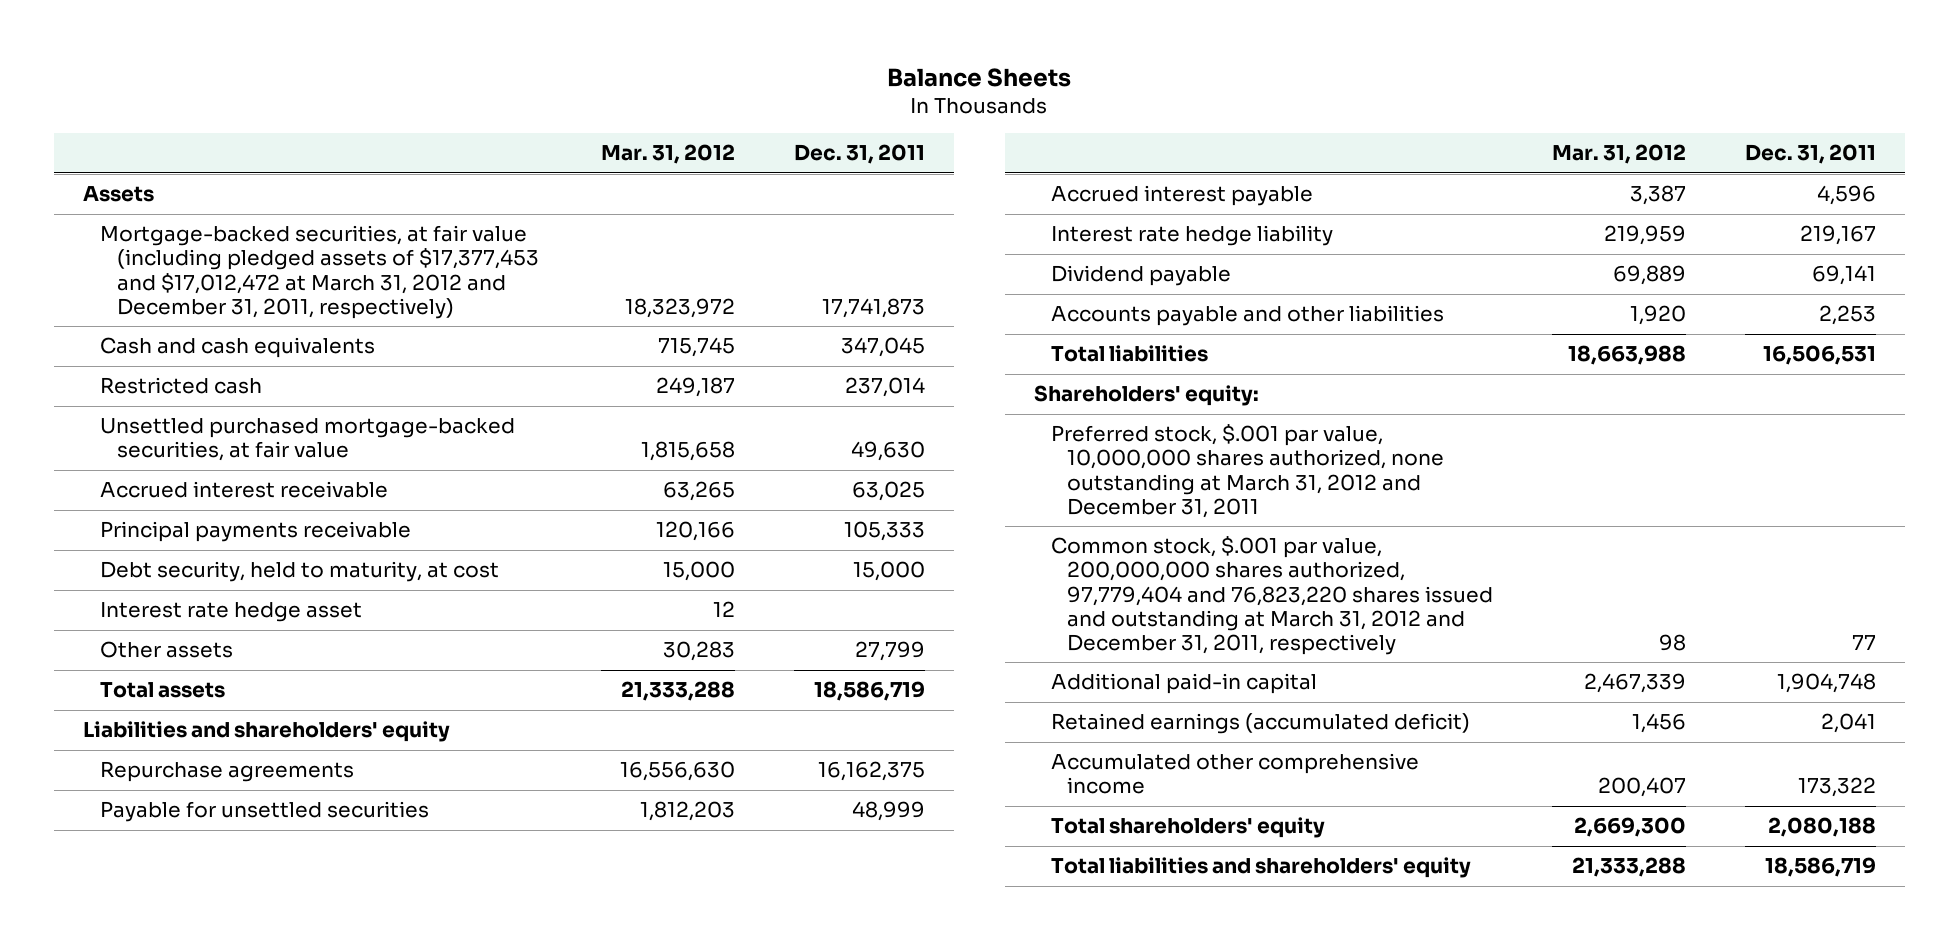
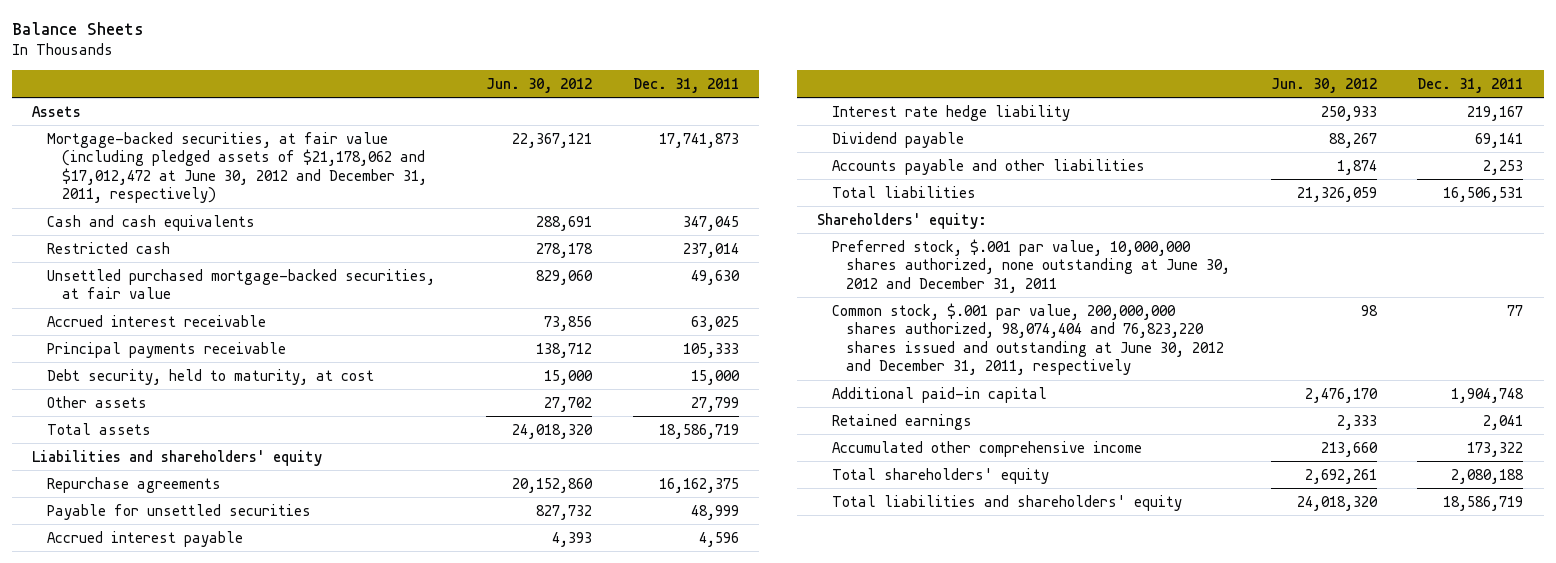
- | Mar. 31, 2012 | Dec. 31, 2011
+ | Jun. 30, 2012 | Dec. 31, 2011
- Mortgage-backed securities, at fair value (including pledged assets of $17,377,453 and $17,012,472 at March 31, 2012 and December 31, 2011, respectively) | 18,323,972 | 17,741,873
+ Mortgage-backed securities, at fair value (including pledged assets of $21,178,062 and $17,012,472 at June 30, 2012 and December 31, 2011, respectively) | 22,367,121 | 17,741,873
- Interest rate hedge asset | 12 |
- Preferred stock, $.001 par value, 10,000,000 shares authorized, none outstanding at March 31, 2012 and December 31, 2011
- Common stock, $.001 par value, 200,000,000 shares authorized, 97,779,404 and 76,823,220 shares issued and outstanding at March 31, 2012 and December 31, 2011, respectively | 98 | 77
+ Preferred stock, $.001 par value, 10,000,000 shares authorized, none outstanding at June 30, 2012 and December 31, 2011
+ Common stock, $.001 par value, 200,000,000 shares authorized, 98,074,404 and 76,823,220 shares issued and outstanding at June 30, 2012 and December 31, 2011, respectively | 98 | 77
- Retained earnings (accumulated deficit) | 1,456 | 2,041
+ Retained earnings | 2,333 | 2,041

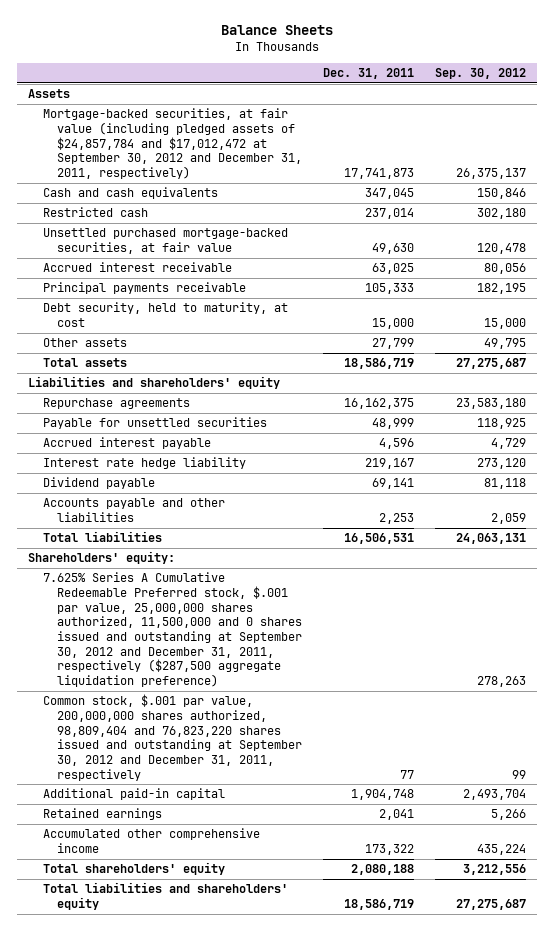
- | Jun. 30, 2012 | Dec. 31, 2011
+ | Dec. 31, 2011 | Sep. 30, 2012
- Mortgage-backed securities, at fair value (including pledged assets of $21,178,062 and $17,012,472 at June 30, 2012 and December 31, 2011, respectively) | 22,367,121 | 17,741,873
+ Mortgage-backed securities, at fair value (including pledged assets of $24,857,784 and $17,012,472 at September 30, 2012 and December 31, 2011, respectively) | 17,741,873 | 26,375,137
- Preferred stock, $.001 par value, 10,000,000 shares authorized, none outstanding at June 30, 2012 and December 31, 2011
- Common stock, $.001 par value, 200,000,000 shares authorized, 98,074,404 and 76,823,220 shares issued and outstanding at June 30, 2012 and December 31, 2011, respectively | 98 | 77
+ 7.625% Series A Cumulative Redeemable Preferred stock, $.001 par value, 25,000,000 shares authorized, 11,500,000 and 0 shares issued and outstanding at September 30, 2012 and December 31, 2011, respectively ($287,500 aggregate liquidation preference) | | 278,263
+ Common stock, $.001 par value, 200,000,000 shares authorized, 98,809,404 and 76,823,220 shares issued and outstanding at September 30, 2012 and December 31, 2011, respectively | 77 | 99

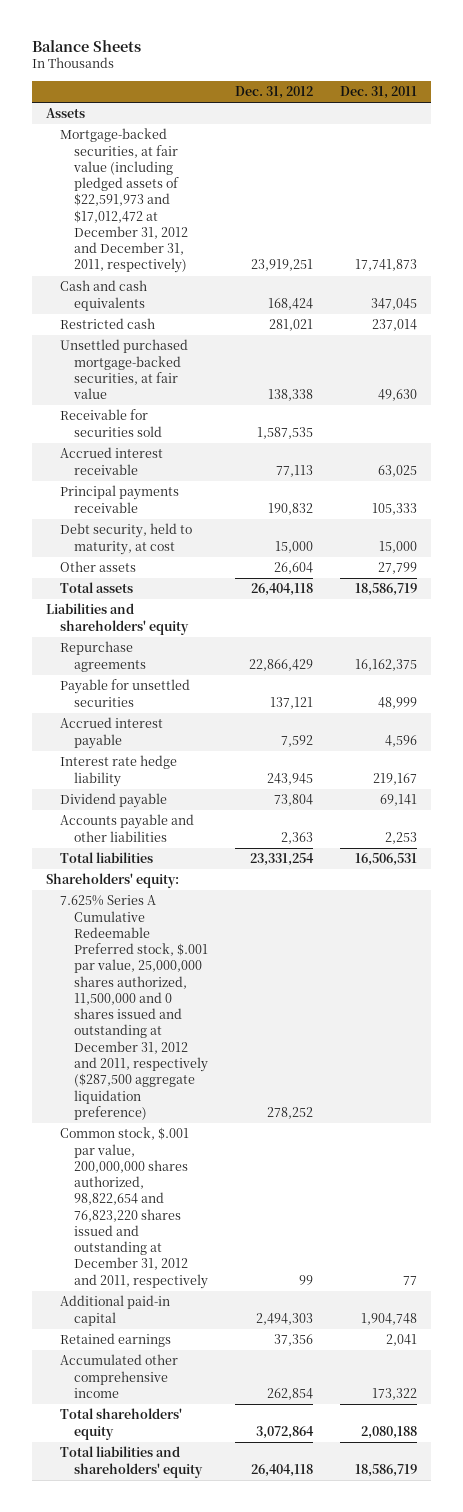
- | Dec. 31, 2011 | Sep. 30, 2012
+ | Dec. 31, 2012 | Dec. 31, 2011
- Mortgage-backed securities, at fair value (including pledged assets of $24,857,784 and $17,012,472 at September 30, 2012 and December 31, 2011, respectively) | 17,741,873 | 26,375,137
+ Mortgage-backed securities, at fair value (including pledged assets of $22,591,973 and $17,012,472 at December 31, 2012 and December 31, 2011, respectively) | 23,919,251 | 17,741,873
+ Receivable for securities sold | 1,587,535 |
- 7.625% Series A Cumulative Redeemable Preferred stock, $.001 par value, 25,000,000 shares authorized, 11,500,000 and 0 shares issued and outstanding at September 30, 2012 and December 31, 2011, respectively ($287,500 aggregate liquidation preference) | | 278,263
- Common stock, $.001 par value, 200,000,000 shares authorized, 98,809,404 and 76,823,220 shares issued and outstanding at September 30, 2012 and December 31, 2011, respectively | 77 | 99
+ 7.625% Series A Cumulative Redeemable Preferred stock, $.001 par value, 25,000,000 shares authorized, 11,500,000 and 0 shares issued and outstanding at December 31, 2012 and 2011, respectively ($287,500 aggregate liquidation preference) | 278,252 |
+ Common stock, $.001 par value, 200,000,000 shares authorized, 98,822,654 and 76,823,220 shares issued and outstanding at December 31, 2012 and 2011, respectively | 99 | 77

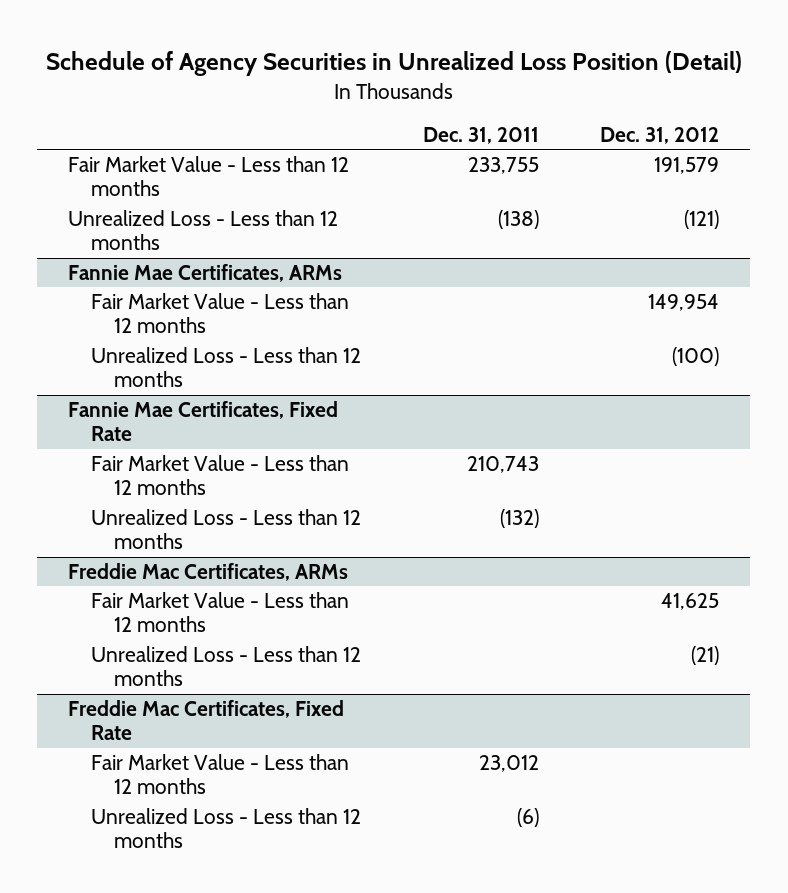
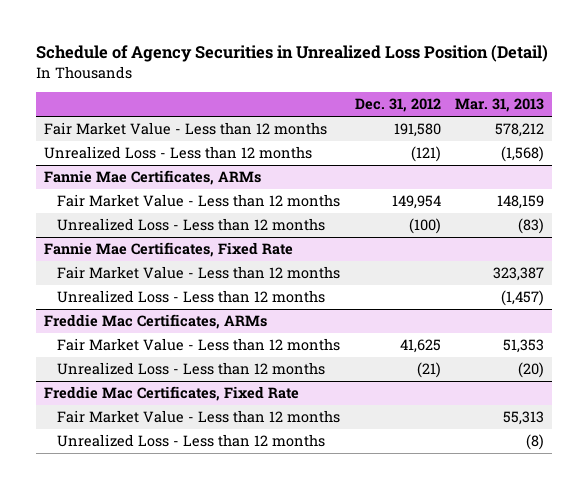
- | Dec. 31, 2011 | Dec. 31, 2012
+ | Dec. 31, 2012 | Mar. 31, 2013
- Fair Market Value - Less than 12 months | 233,755 | 191,579
+ Fair Market Value - Less than 12 months | 191,580 | 578,212

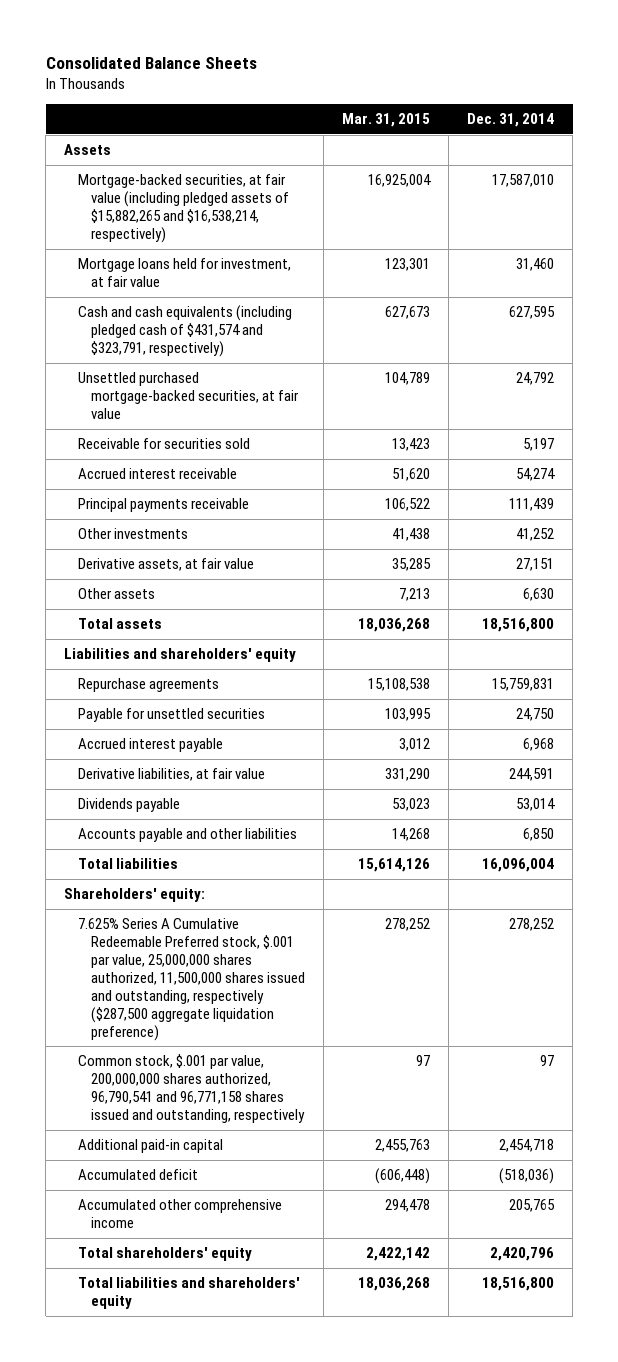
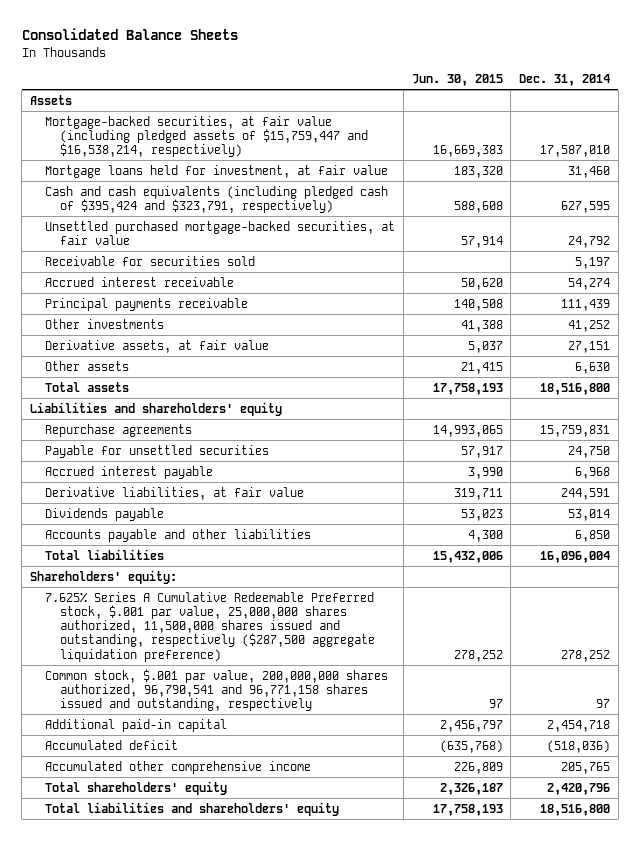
- | Mar. 31, 2015 | Dec. 31, 2014
+ | Jun. 30, 2015 | Dec. 31, 2014
- Mortgage-backed securities, at fair value (including pledged assets of $15,882,265 and $16,538,214, respectively) | 16,925,004 | 17,587,010
+ Mortgage-backed securities, at fair value (including pledged assets of $15,759,447 and $16,538,214, respectively) | 16,669,383 | 17,587,010
- Cash and cash equivalents (including pledged cash of $431,574 and $323,791, respectively) | 627,673 | 627,595
+ Cash and cash equivalents (including pledged cash of $395,424 and $323,791, respectively) | 588,608 | 627,595

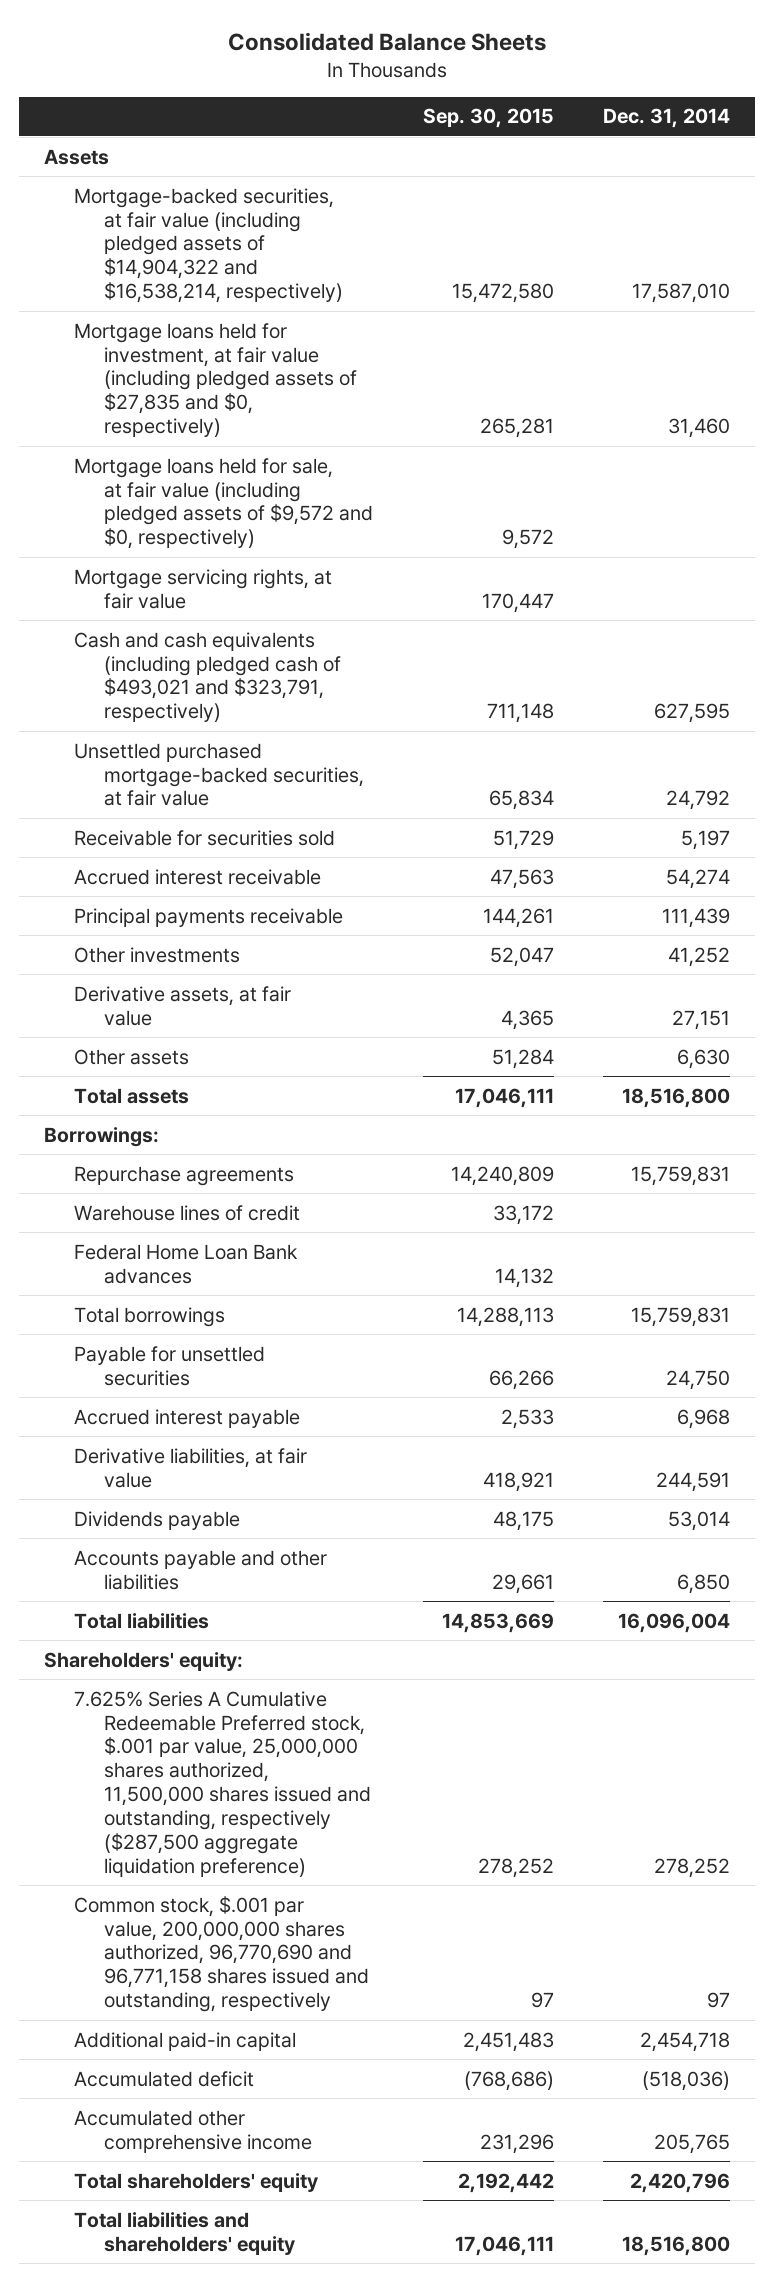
- | Jun. 30, 2015 | Dec. 31, 2014
+ | Sep. 30, 2015 | Dec. 31, 2014
- Mortgage-backed securities, at fair value (including pledged assets of $15,759,447 and $16,538,214, respectively) | 16,669,383 | 17,587,010
- Mortgage loans held for investment, at fair value | 183,320 | 31,460
- Cash and cash equivalents (including pledged cash of $395,424 and $323,791, respectively) | 588,608 | 627,595
+ Mortgage-backed securities, at fair value (including pledged assets of $14,904,322 and $16,538,214, respectively) | 15,472,580 | 17,587,010
+ Mortgage loans held for investment, at fair value (including pledged assets of $27,835 and $0, respectively) | 265,281 | 31,460
+ Mortgage loans held for sale, at fair value (including pledged assets of $9,572 and $0, respectively) | 9,572 |
+ Mortgage servicing rights, at fair value | 170,447 |
+ Cash and cash equivalents (including pledged cash of $493,021 and $323,791, respectively) | 711,148 | 627,595
- Liabilities and shareholders' equity
+ Borrowings:
+ Warehouse lines of credit | 33,172 |
+ Federal Home Loan Bank advances | 14,132 |
+ Total borrowings | 14,288,113 | 15,759,831
- Common stock, $.001 par value, 200,000,000 shares authorized, 96,790,541 and 96,771,158 shares issued and outstanding, respectively | 97 | 97
+ Common stock, $.001 par value, 200,000,000 shares authorized, 96,770,690 and 96,771,158 shares issued and outstanding, respectively | 97 | 97

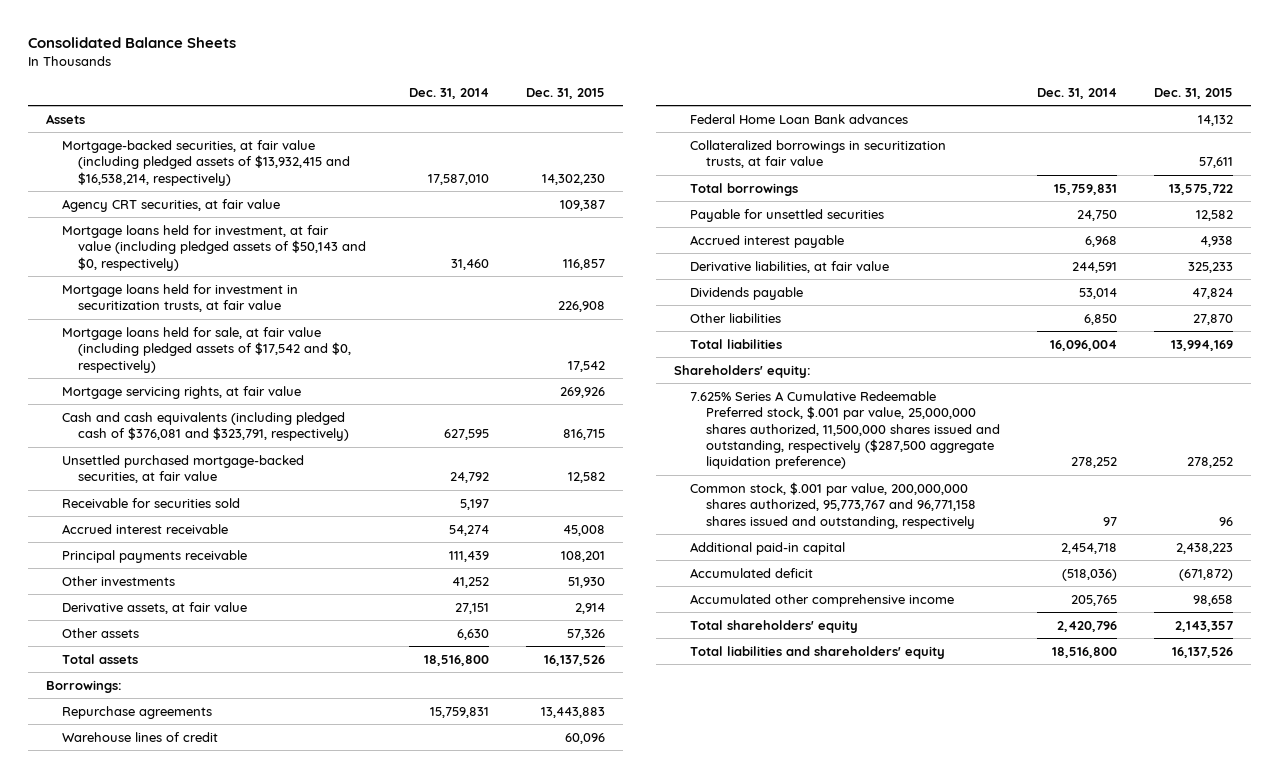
- | Sep. 30, 2015 | Dec. 31, 2014
+ | Dec. 31, 2014 | Dec. 31, 2015
- Mortgage-backed securities, at fair value (including pledged assets of $14,904,322 and $16,538,214, respectively) | 15,472,580 | 17,587,010
- Mortgage loans held for investment, at fair value (including pledged assets of $27,835 and $0, respectively) | 265,281 | 31,460
- Mortgage loans held for sale, at fair value (including pledged assets of $9,572 and $0, respectively) | 9,572 |
+ Mortgage-backed securities, at fair value (including pledged assets of $13,932,415 and $16,538,214, respectively) | 17,587,010 | 14,302,230
+ Agency CRT securities, at fair value | | 109,387
+ Mortgage loans held for investment, at fair value (including pledged assets of $50,143 and $0, respectively) | 31,460 | 116,857
+ Mortgage loans held for investment in securitization trusts, at fair value | | 226,908
+ Mortgage loans held for sale, at fair value (including pledged assets of $17,542 and $0, respectively) | | 17,542
- Cash and cash equivalents (including pledged cash of $493,021 and $323,791, respectively) | 711,148 | 627,595
+ Cash and cash equivalents (including pledged cash of $376,081 and $323,791, respectively) | 627,595 | 816,715
+ Collateralized borrowings in securitization trusts, at fair value | | 57,611
- Accounts payable and other liabilities | 29,661 | 6,850
+ Other liabilities | 6,850 | 27,870
- Common stock, $.001 par value, 200,000,000 shares authorized, 96,770,690 and 96,771,158 shares issued and outstanding, respectively | 97 | 97
+ Common stock, $.001 par value, 200,000,000 shares authorized, 95,773,767 and 96,771,158 shares issued and outstanding, respectively | 97 | 96

